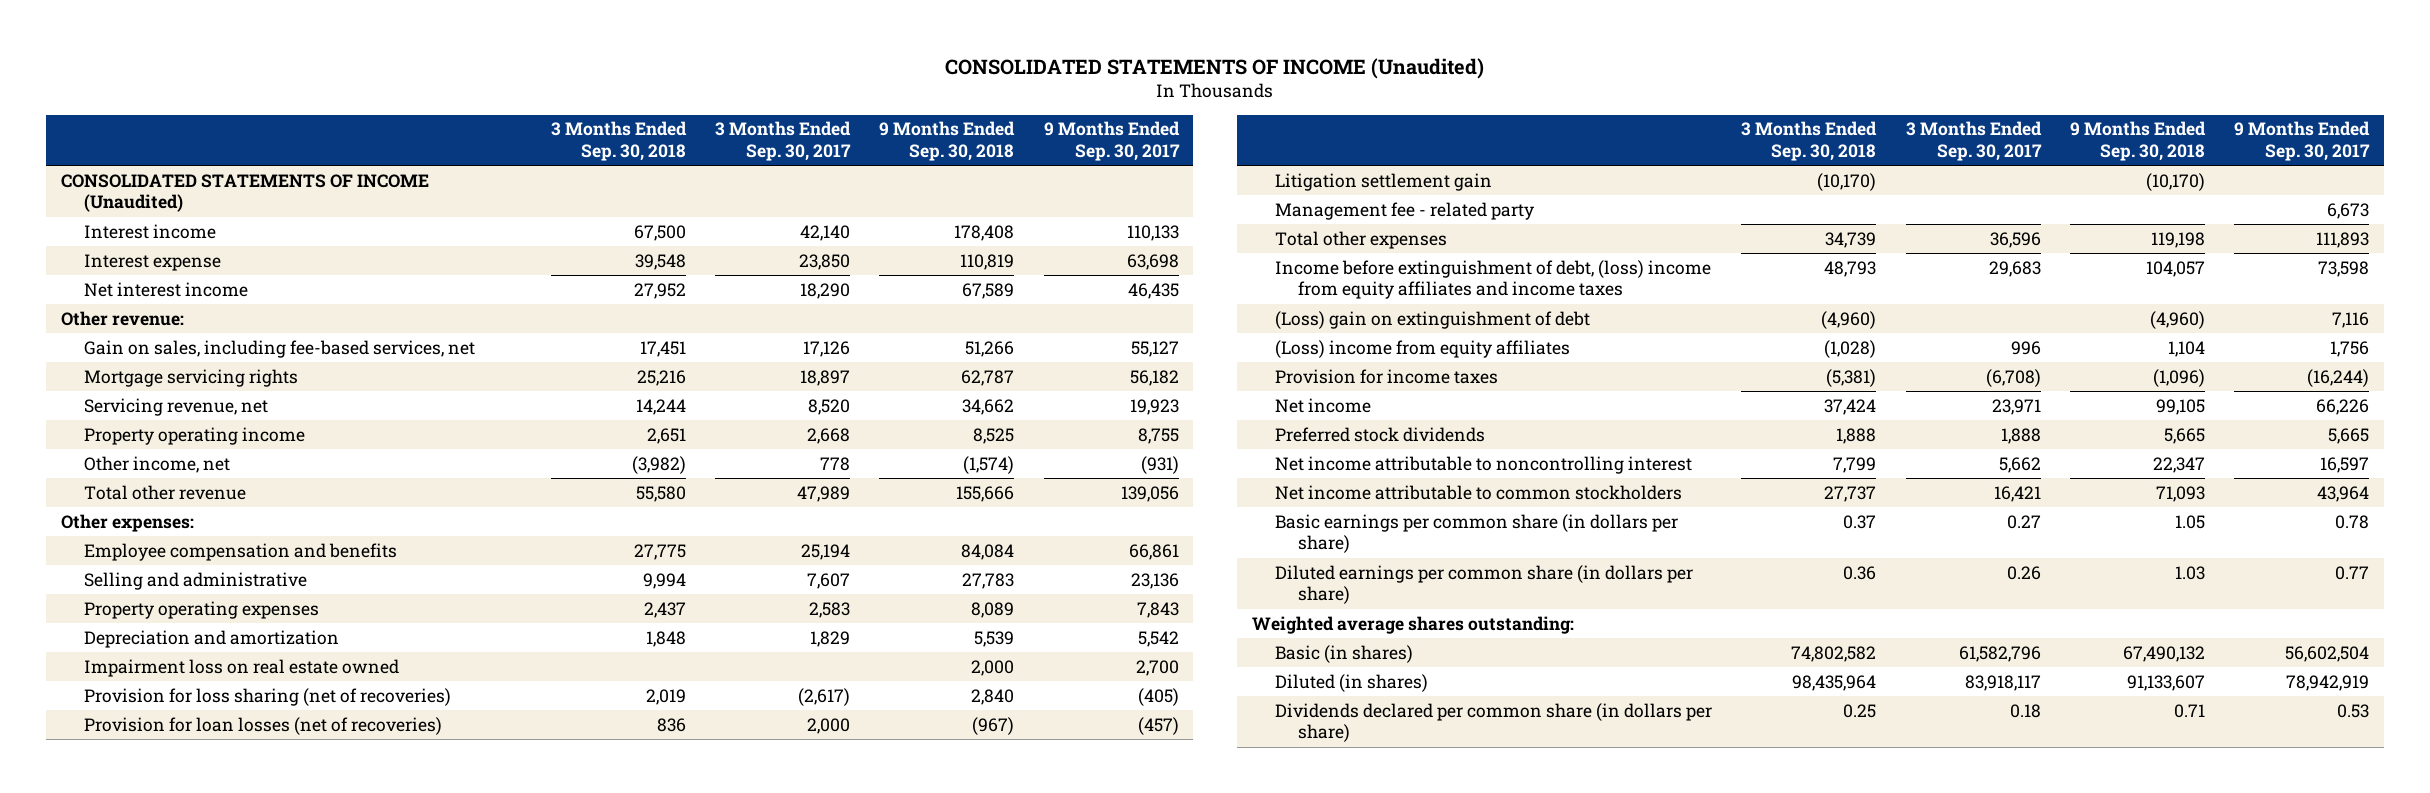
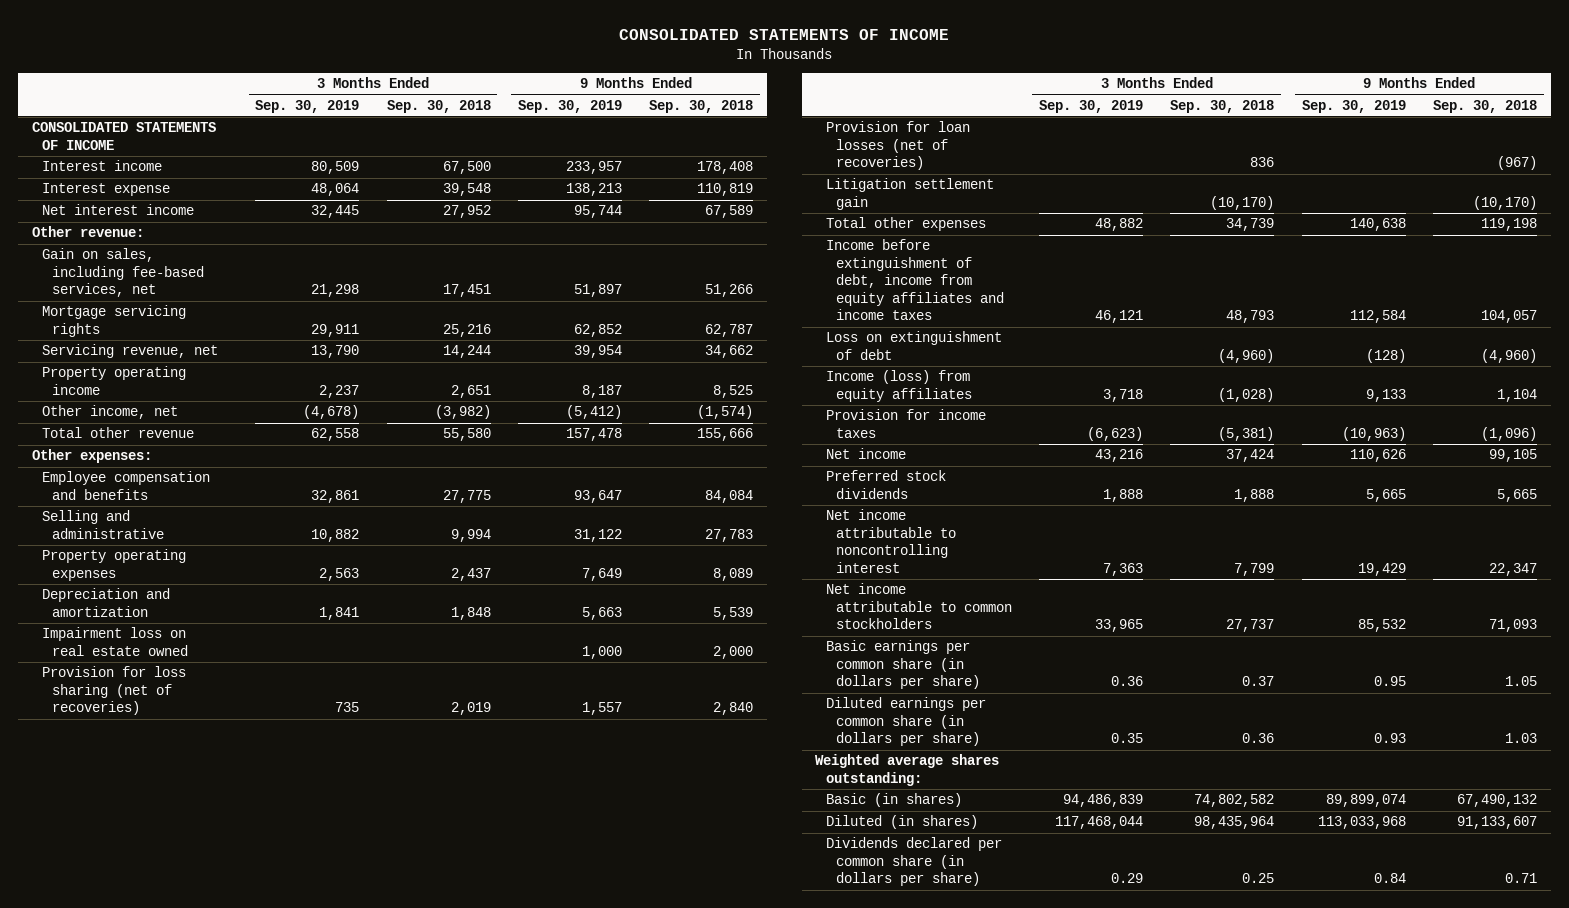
- CONSOLIDATED STATEMENTS OF INCOME (Unaudited)
+ CONSOLIDATED STATEMENTS OF INCOME
- | 3 Months Ended Sep. 30, 2018 | 3 Months Ended Sep. 30, 2017 | 9 Months Ended Sep. 30, 2018 | 9 Months Ended Sep. 30, 2017
+ | 3 Months Ended Sep. 30, 2019 | 3 Months Ended Sep. 30, 2018 | 9 Months Ended Sep. 30, 2019 | 9 Months Ended Sep. 30, 2018
- CONSOLIDATED STATEMENTS OF INCOME (Unaudited)
+ CONSOLIDATED STATEMENTS OF INCOME
- Management fee - related party | | | | 6,673
- Income before extinguishment of debt, (loss) income from equity affiliates and income taxes | 48,793 | 29,683 | 104,057 | 73,598
- (Loss) gain on extinguishment of debt | (4,960) | | (4,960) | 7,116
- (Loss) income from equity affiliates | (1,028) | 996 | 1,104 | 1,756
+ Income before extinguishment of debt, income from equity affiliates and income taxes | 46,121 | 48,793 | 112,584 | 104,057
+ Loss on extinguishment of debt | | (4,960) | (128) | (4,960)
+ Income (loss) from equity affiliates | 3,718 | (1,028) | 9,133 | 1,104

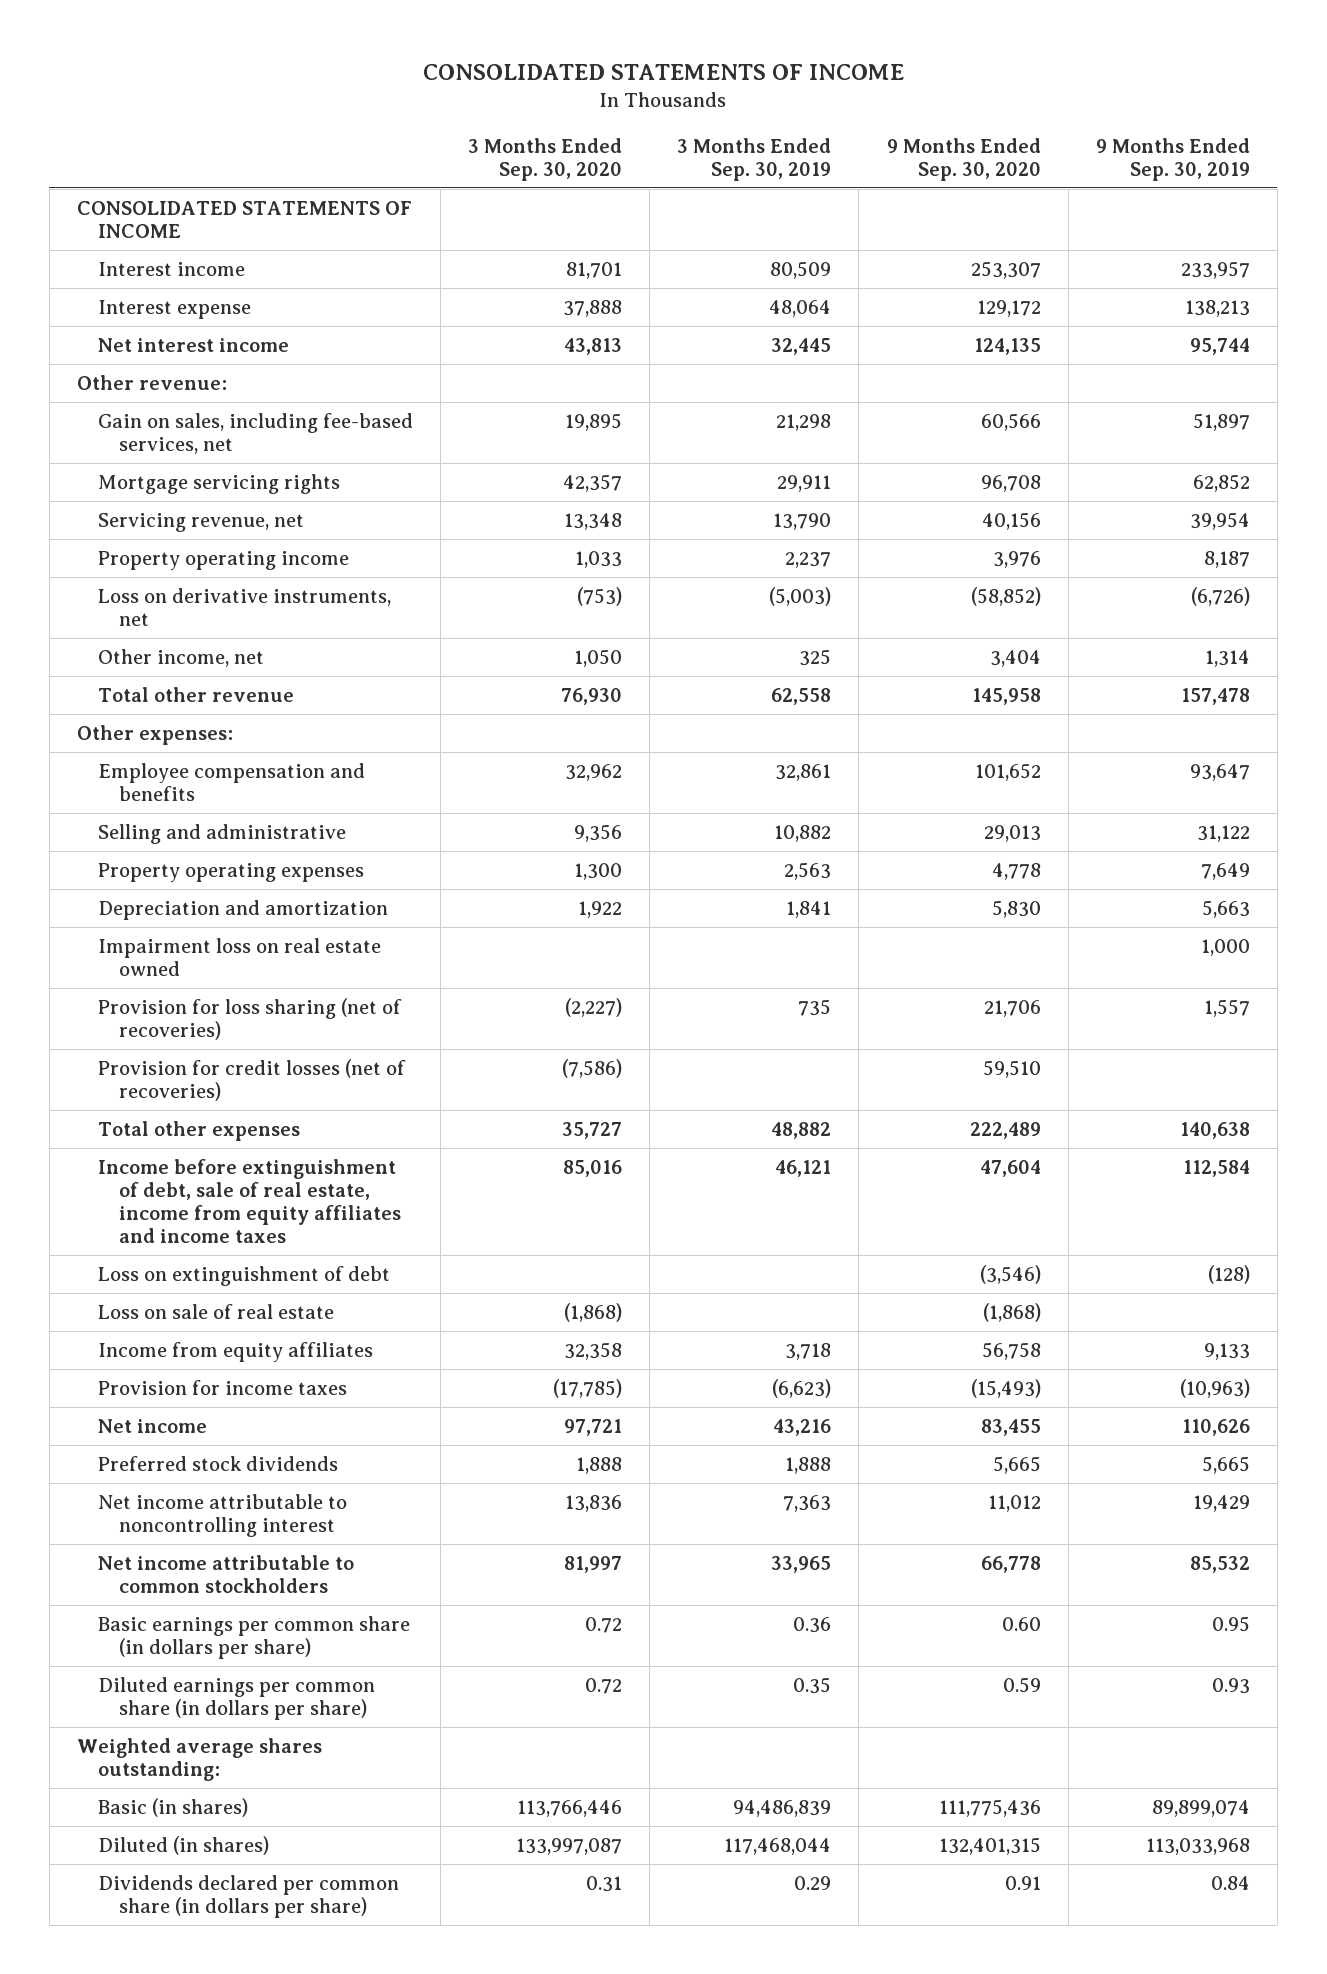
- | 3 Months Ended Sep. 30, 2019 | 3 Months Ended Sep. 30, 2018 | 9 Months Ended Sep. 30, 2019 | 9 Months Ended Sep. 30, 2018
+ | 3 Months Ended Sep. 30, 2020 | 3 Months Ended Sep. 30, 2019 | 9 Months Ended Sep. 30, 2020 | 9 Months Ended Sep. 30, 2019
- Other income, net | (4,678) | (3,982) | (5,412) | (1,574)
+ Loss on derivative instruments, net | (753) | (5,003) | (58,852) | (6,726)
+ Other income, net | 1,050 | 325 | 3,404 | 1,314
- Provision for loan losses (net of recoveries) | | 836 | | (967)
- Litigation settlement gain | | (10,170) | | (10,170)
+ Provision for credit losses (net of recoveries) | (7,586) | | 59,510 |
- Income before extinguishment of debt, income from equity affiliates and income taxes | 46,121 | 48,793 | 112,584 | 104,057
+ Income before extinguishment of debt, sale of real estate, income from equity affiliates and income taxes | 85,016 | 46,121 | 47,604 | 112,584
- Income (loss) from equity affiliates | 3,718 | (1,028) | 9,133 | 1,104
+ Loss on sale of real estate | (1,868) | | (1,868) |
+ Income from equity affiliates | 32,358 | 3,718 | 56,758 | 9,133

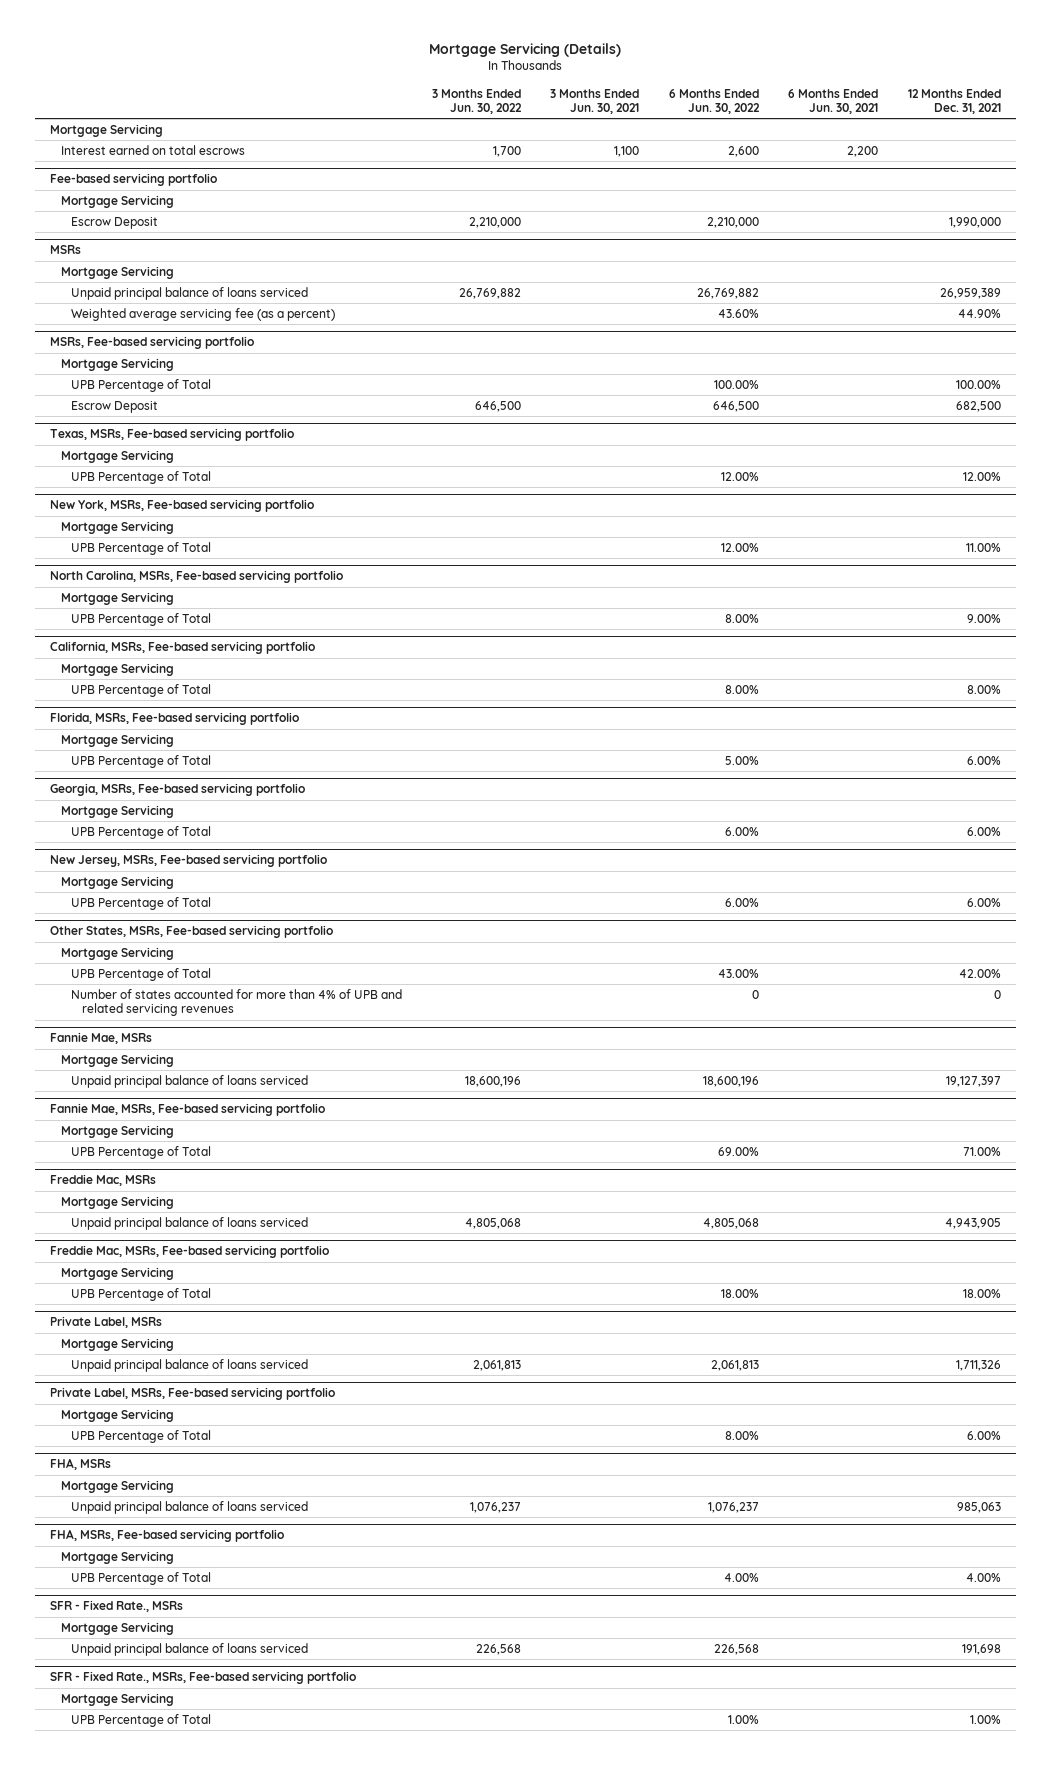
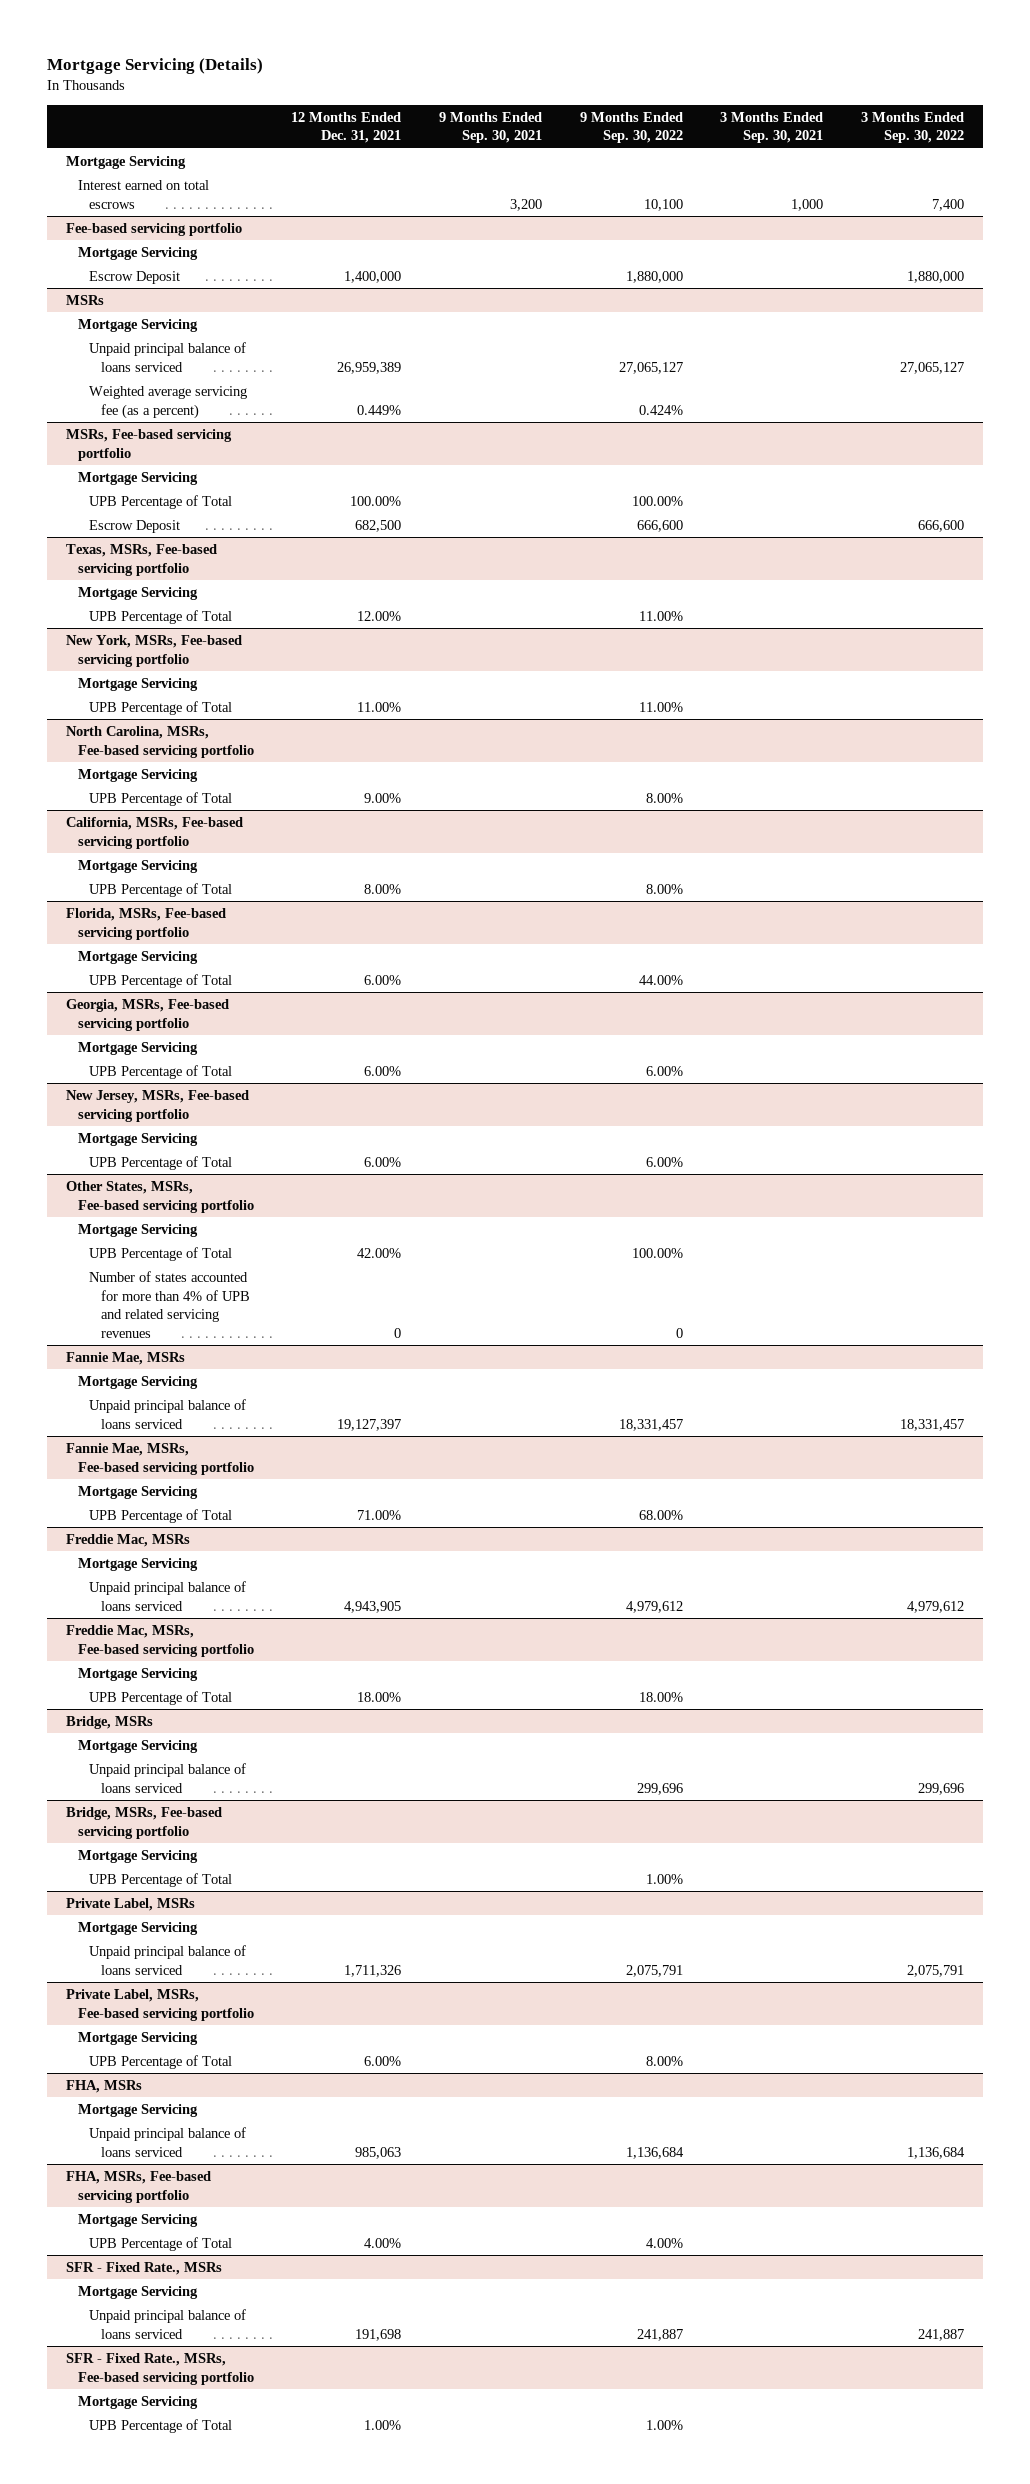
- | 3 Months Ended Jun. 30, 2022 | 3 Months Ended Jun. 30, 2021 | 6 Months Ended Jun. 30, 2022 | 6 Months Ended Jun. 30, 2021 | 12 Months Ended Dec. 31, 2021
+ | 12 Months Ended Dec. 31, 2021 | 9 Months Ended Sep. 30, 2021 | 9 Months Ended Sep. 30, 2022 | 3 Months Ended Sep. 30, 2021 | 3 Months Ended Sep. 30, 2022
@ Fee-based servicing portfolio
- Escrow Deposit | 2,210,000 | | 2,210,000 | | 1,990,000
+ Escrow Deposit | 1,400,000 | | 1,880,000 | | 1,880,000
@ MSRs
- Weighted average servicing fee (as a percent) | | | 43.60% | | 44.90%
+ Weighted average servicing fee (as a percent) | 0.449% | | 0.424% | |
+ Bridge, MSRs
+ Mortgage Servicing
+ Unpaid principal balance of loans serviced | | | 299,696 | | 299,696
+ Bridge, MSRs, Fee-based servicing portfolio
+ Mortgage Servicing
+ UPB Percentage of Total | | | 1.00% | |

